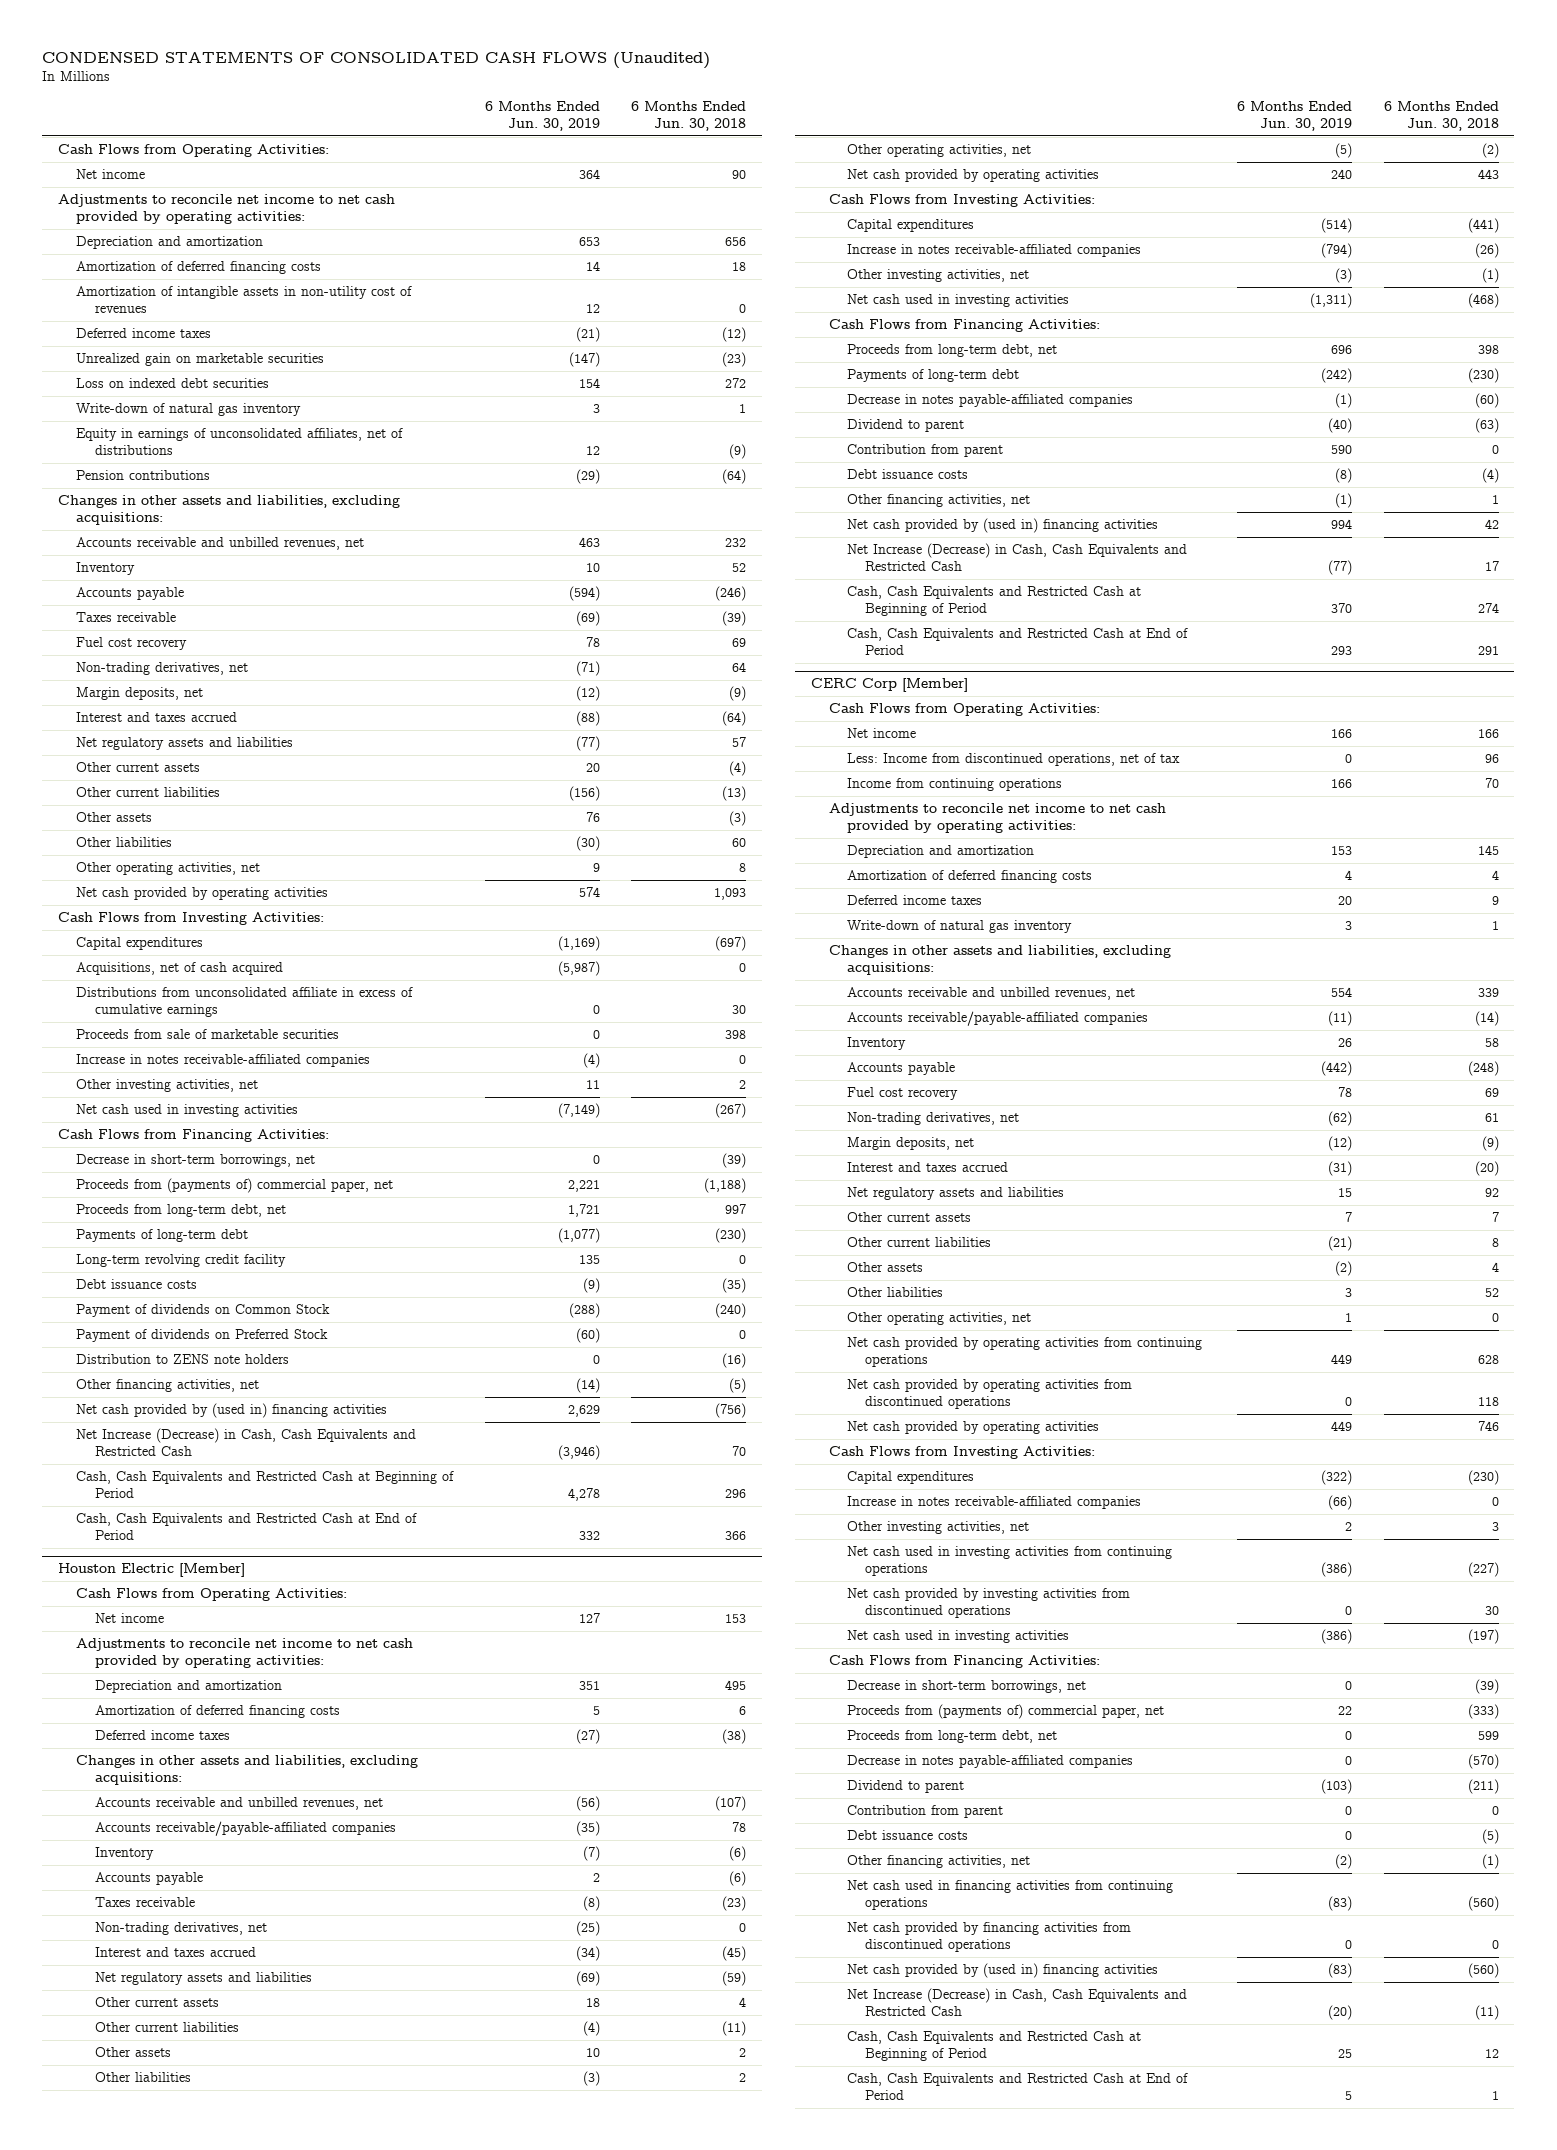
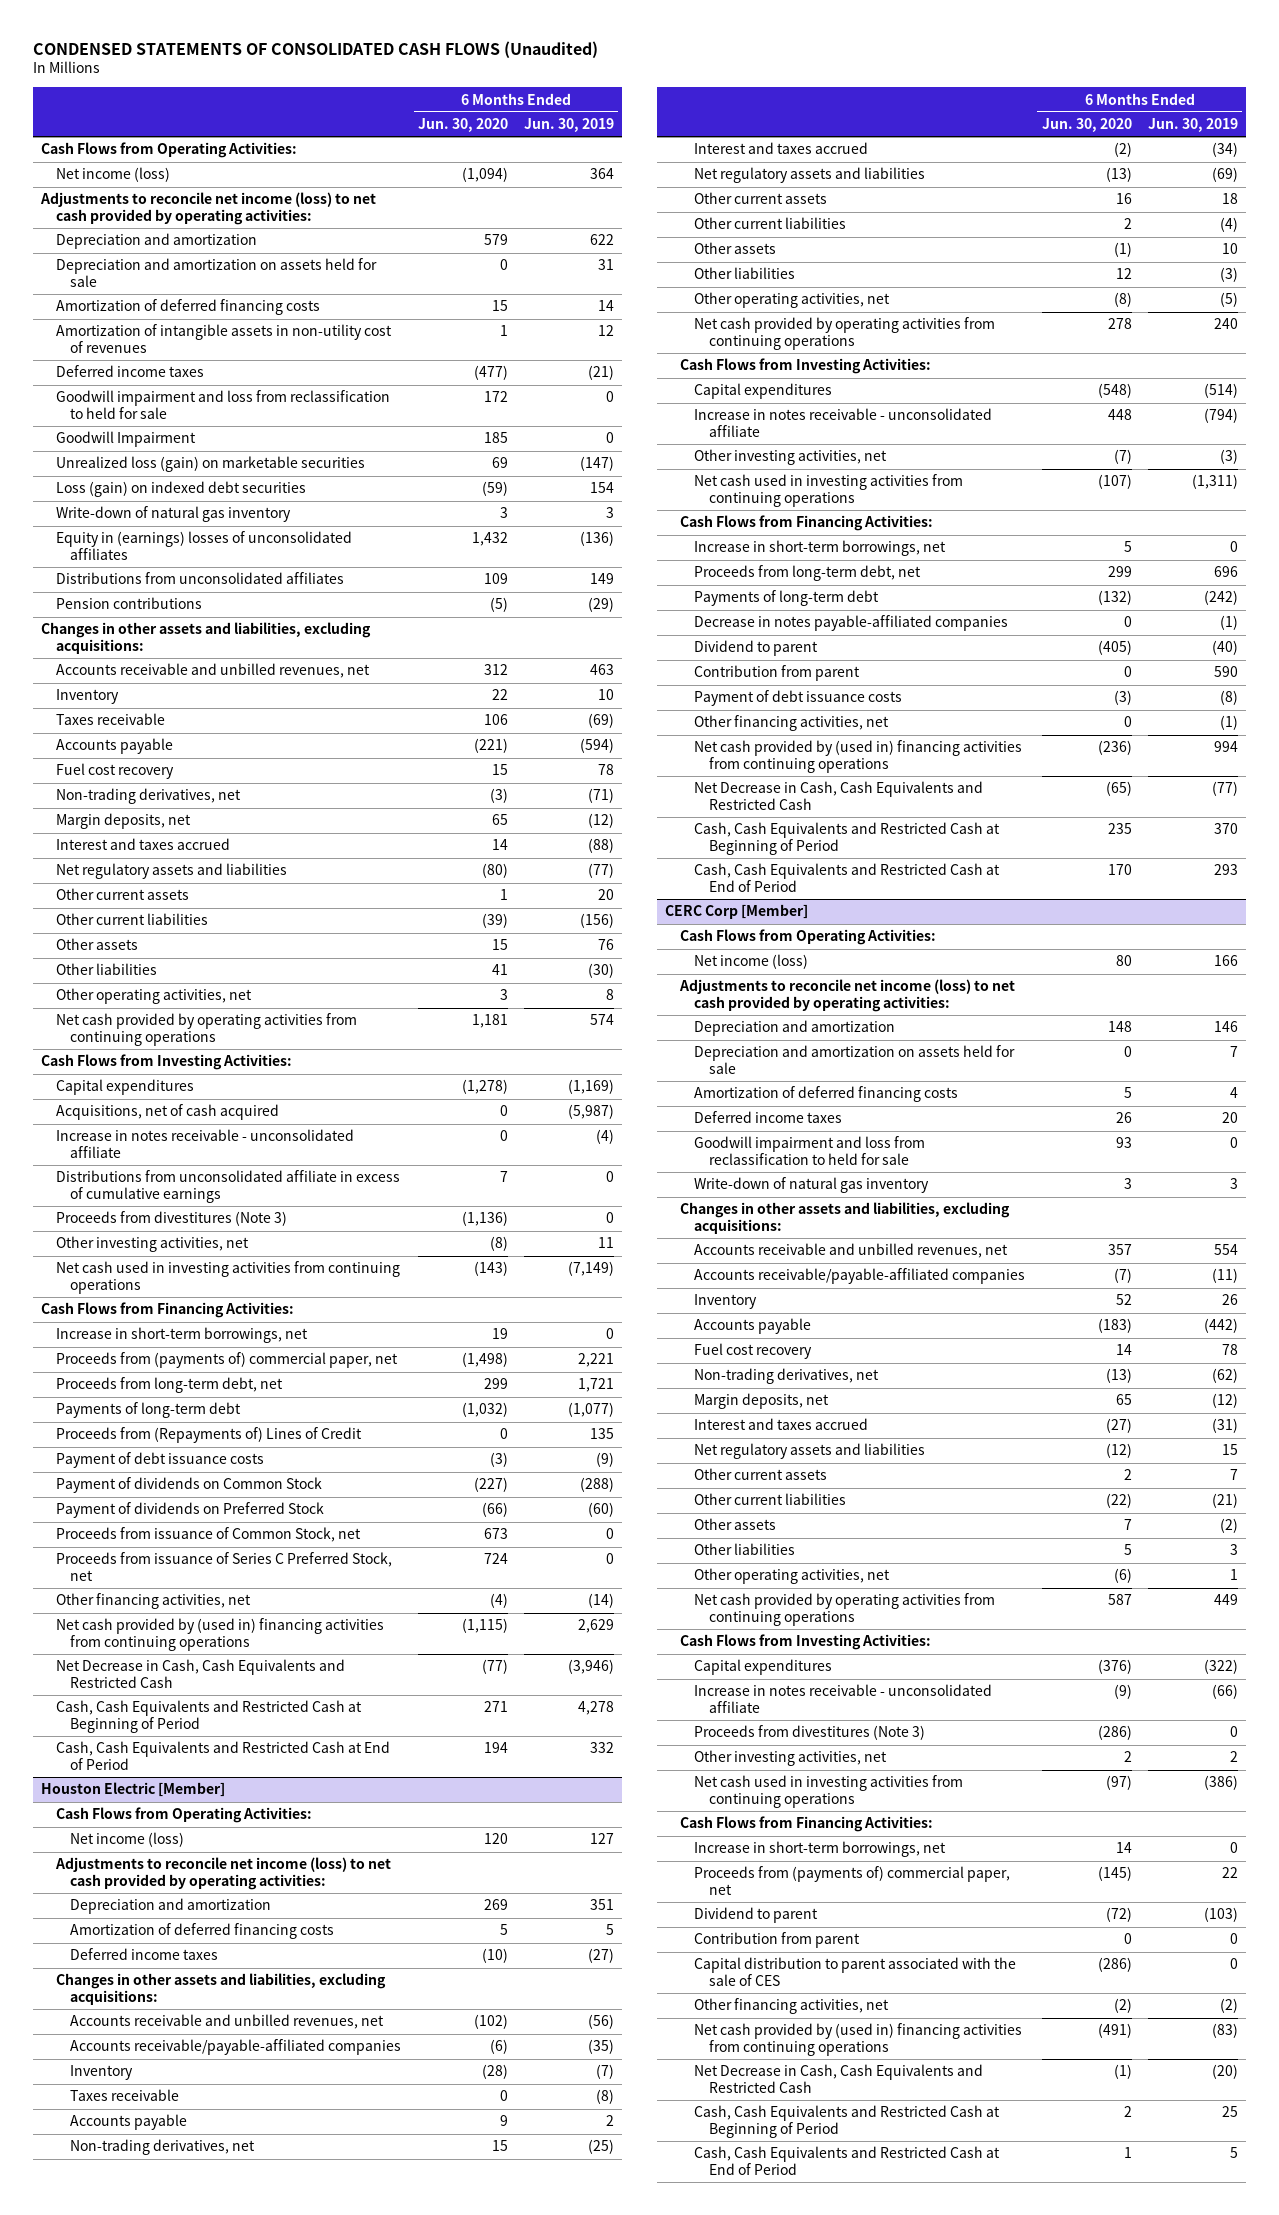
- | 6 Months Ended Jun. 30, 2019 | 6 Months Ended Jun. 30, 2018
+ | 6 Months Ended Jun. 30, 2020 | 6 Months Ended Jun. 30, 2019
- Net income | 364 | 90
- Adjustments to reconcile net income to net cash provided by operating activities:
- Depreciation and amortization | 653 | 656
+ Net income (loss) | (1,094) | 364
+ Adjustments to reconcile net income (loss) to net cash provided by operating activities:
+ Depreciation and amortization | 579 | 622
+ Depreciation and amortization on assets held for sale | 0 | 31
- Unrealized gain on marketable securities | (147) | (23)
- Loss on indexed debt securities | 154 | 272
+ Goodwill impairment and loss from reclassification to held for sale | 172 | 0
+ Goodwill Impairment | 185 | 0
+ Unrealized loss (gain) on marketable securities | 69 | (147)
+ Loss (gain) on indexed debt securities | (59) | 154
- Equity in earnings of unconsolidated affiliates, net of distributions | 12 | (9)
+ Equity in (earnings) losses of unconsolidated affiliates | 1,432 | (136)
+ Distributions from unconsolidated affiliates | 109 | 149
moved down: Accounts payable | (221) | (594)
- Other operating activities, net | 9 | 8
- Net cash provided by operating activities | 574 | 1,093
+ Other operating activities, net | 3 | 8
+ Net cash provided by operating activities from continuing operations | 1,181 | 574
+ Increase in notes receivable - unconsolidated affiliate | 0 | (4)
- Proceeds from sale of marketable securities | 0 | 398
- Increase in notes receivable-affiliated companies | (4) | 0
+ Proceeds from divestitures (Note 3) | (1,136) | 0
- Net cash used in investing activities | (7,149) | (267)
+ Net cash used in investing activities from continuing operations | (143) | (7,149)
- Decrease in short-term borrowings, net | 0 | (39)
+ Increase in short-term borrowings, net | 19 | 0
- Long-term revolving credit facility | 135 | 0
- Debt issuance costs | (9) | (35)
+ Proceeds from (Repayments of) Lines of Credit | 0 | 135
+ Payment of debt issuance costs | (3) | (9)
- Distribution to ZENS note holders | 0 | (16)
+ Proceeds from issuance of Common Stock, net | 673 | 0
+ Proceeds from issuance of Series C Preferred Stock, net | 724 | 0
- Net cash provided by (used in) financing activities | 2,629 | (756)
- Net Increase (Decrease) in Cash, Cash Equivalents and Restricted Cash | (3,946) | 70
+ Net cash provided by (used in) financing activities from continuing operations | (1,115) | 2,629
+ Net Decrease in Cash, Cash Equivalents and Restricted Cash | (77) | (3,946)
@ Houston Electric [Member]
- Net income | 127 | 153
- Adjustments to reconcile net income to net cash provided by operating activities:
+ Net income (loss) | 120 | 127
+ Adjustments to reconcile net income (loss) to net cash provided by operating activities:
moved down: Accounts payable | 9 | 2
- Net cash provided by operating activities | 240 | 443
+ Net cash provided by operating activities from continuing operations | 278 | 240
- Increase in notes receivable-affiliated companies | (794) | (26)
+ Increase in notes receivable - unconsolidated affiliate | 448 | (794)
- Net cash used in investing activities | (1,311) | (468)
+ Net cash used in investing activities from continuing operations | (107) | (1,311)
+ Increase in short-term borrowings, net | 5 | 0
- Debt issuance costs | (8) | (4)
+ Payment of debt issuance costs | (3) | (8)
- Net cash provided by (used in) financing activities | 994 | 42
- Net Increase (Decrease) in Cash, Cash Equivalents and Restricted Cash | (77) | 17
+ Net cash provided by (used in) financing activities from continuing operations | (236) | 994
+ Net Decrease in Cash, Cash Equivalents and Restricted Cash | (65) | (77)
@ CERC Corp [Member]
- Net income | 166 | 166
- Less: Income from discontinued operations, net of tax | 0 | 96
- Income from continuing operations | 166 | 70
- Adjustments to reconcile net income to net cash provided by operating activities:
- Depreciation and amortization | 153 | 145
+ Net income (loss) | 80 | 166
+ Adjustments to reconcile net income (loss) to net cash provided by operating activities:
+ Depreciation and amortization | 148 | 146
+ Depreciation and amortization on assets held for sale | 0 | 7
+ Goodwill impairment and loss from reclassification to held for sale | 93 | 0
- Net cash provided by operating activities from discontinued operations | 0 | 118
- Net cash provided by operating activities | 449 | 746
- Increase in notes receivable-affiliated companies | (66) | 0
+ Increase in notes receivable - unconsolidated affiliate | (9) | (66)
+ Proceeds from divestitures (Note 3) | (286) | 0
- Net cash provided by investing activities from discontinued operations | 0 | 30
- Net cash used in investing activities | (386) | (197)
- Decrease in short-term borrowings, net | 0 | (39)
+ Increase in short-term borrowings, net | 14 | 0
- Proceeds from long-term debt, net | 0 | 599
- Decrease in notes payable-affiliated companies | 0 | (570)
- Debt issuance costs | 0 | (5)
+ Capital distribution to parent associated with the sale of CES | (286) | 0
- Net cash used in financing activities from continuing operations | (83) | (560)
- Net cash provided by financing activities from discontinued operations | 0 | 0
- Net cash provided by (used in) financing activities | (83) | (560)
- Net Increase (Decrease) in Cash, Cash Equivalents and Restricted Cash | (20) | (11)
+ Net cash provided by (used in) financing activities from continuing operations | (491) | (83)
+ Net Decrease in Cash, Cash Equivalents and Restricted Cash | (1) | (20)

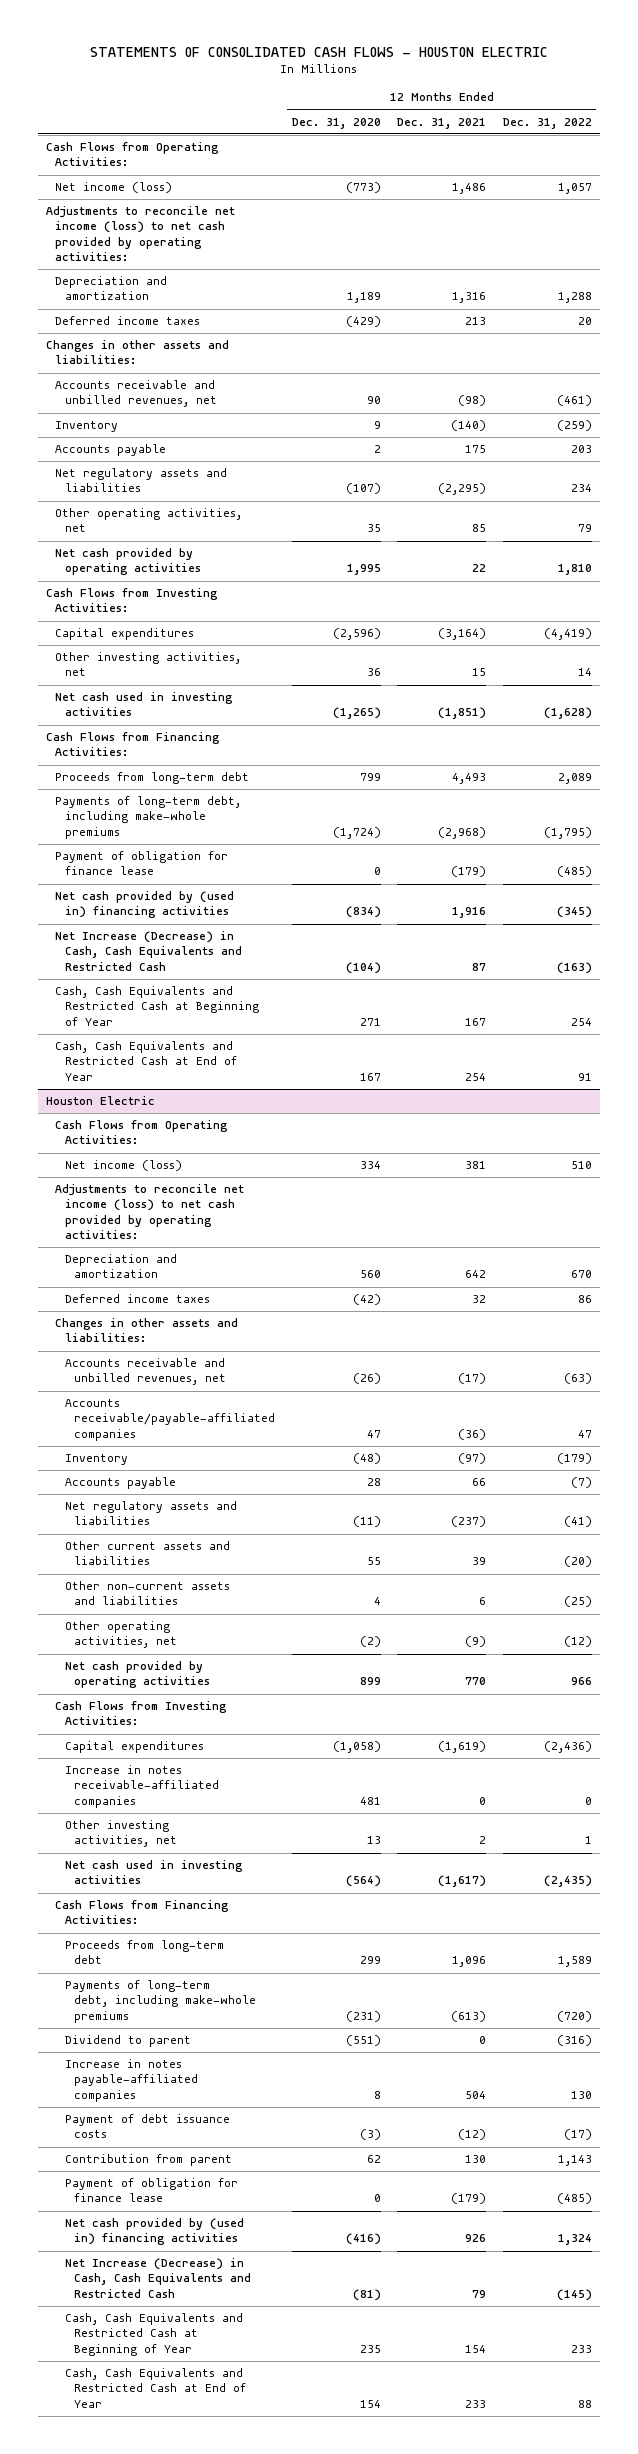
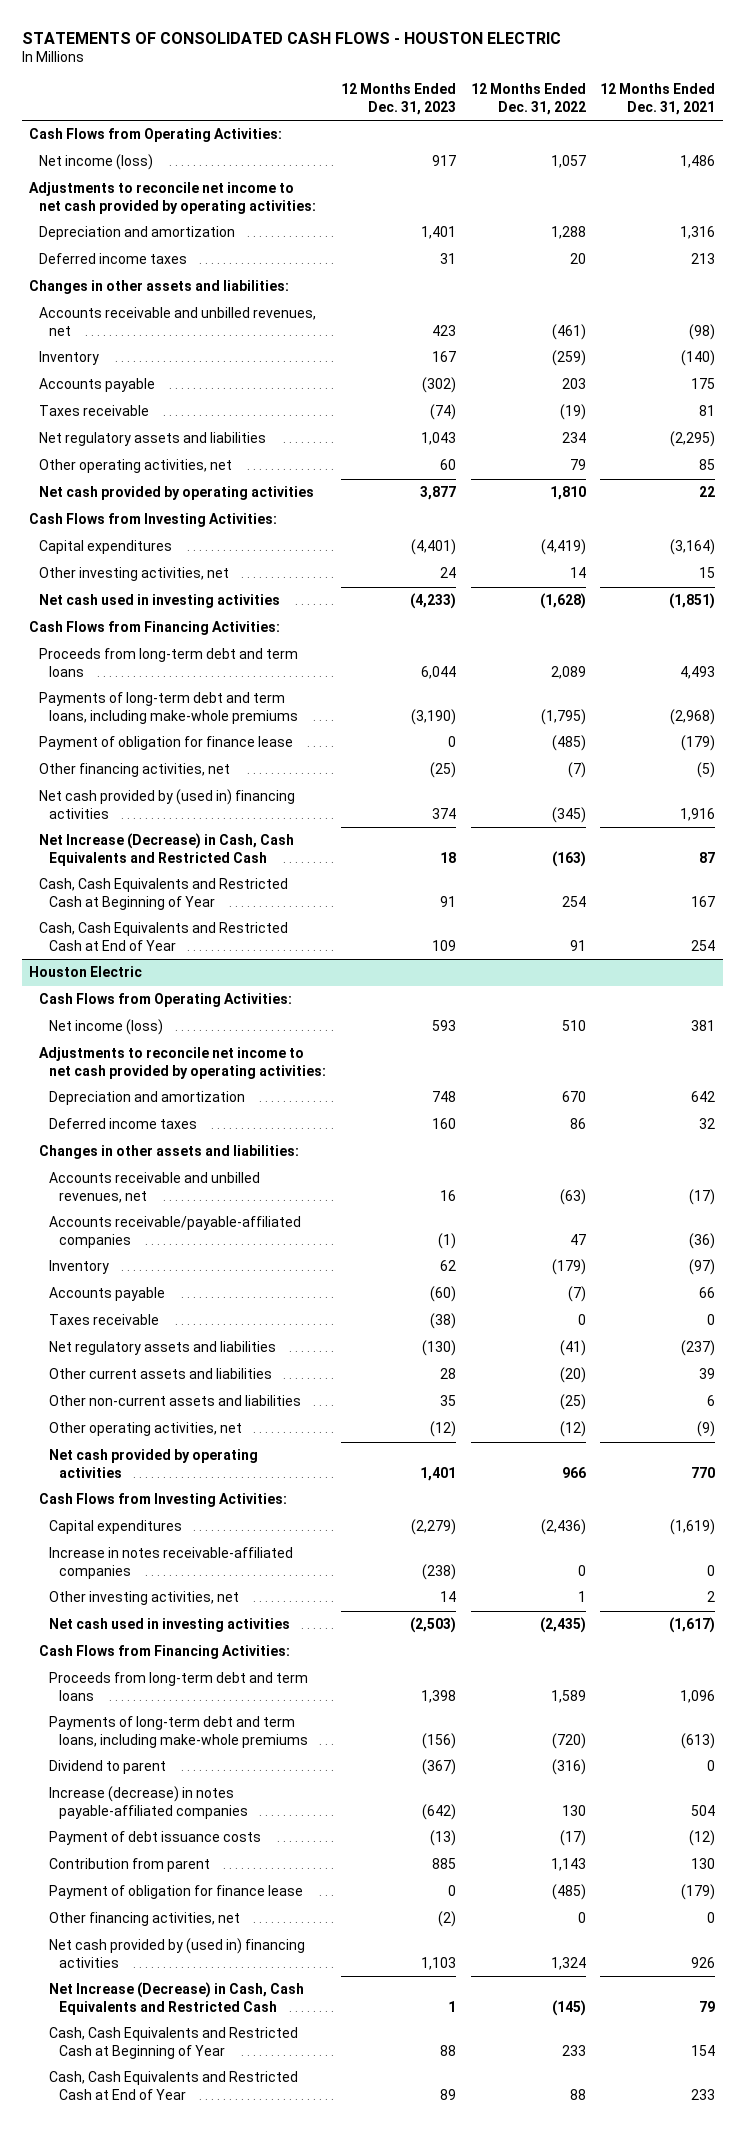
- | 12 Months Ended Dec. 31, 2020 | 12 Months Ended Dec. 31, 2021 | 12 Months Ended Dec. 31, 2022
+ | 12 Months Ended Dec. 31, 2023 | 12 Months Ended Dec. 31, 2022 | 12 Months Ended Dec. 31, 2021
- Adjustments to reconcile net income (loss) to net cash provided by operating activities:
+ Adjustments to reconcile net income to net cash provided by operating activities:
+ Taxes receivable | (74) | (19) | 81
- Proceeds from long-term debt | 799 | 4,493 | 2,089
- Payments of long-term debt, including make-whole premiums | (1,724) | (2,968) | (1,795)
+ Proceeds from long-term debt and term loans | 6,044 | 2,089 | 4,493
+ Payments of long-term debt and term loans, including make-whole premiums | (3,190) | (1,795) | (2,968)
+ Other financing activities, net | (25) | (7) | (5)
@ Houston Electric
- Adjustments to reconcile net income (loss) to net cash provided by operating activities:
+ Adjustments to reconcile net income to net cash provided by operating activities:
+ Taxes receivable | (38) | 0 | 0
- Proceeds from long-term debt | 299 | 1,096 | 1,589
- Payments of long-term debt, including make-whole premiums | (231) | (613) | (720)
+ Proceeds from long-term debt and term loans | 1,398 | 1,589 | 1,096
+ Payments of long-term debt and term loans, including make-whole premiums | (156) | (720) | (613)
- Increase in notes payable-affiliated companies | 8 | 504 | 130
+ Increase (decrease) in notes payable-affiliated companies | (642) | 130 | 504
+ Other financing activities, net | (2) | 0 | 0

